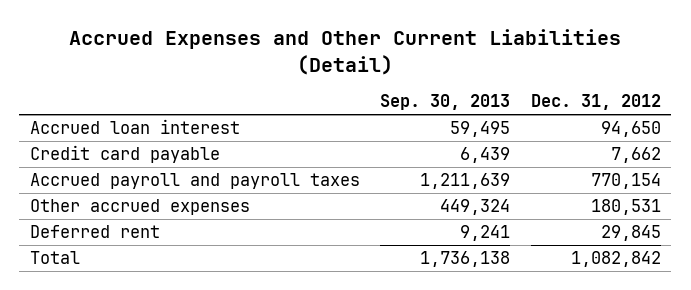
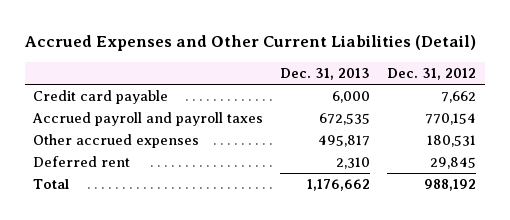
- | Sep. 30, 2013 | Dec. 31, 2012
+ | Dec. 31, 2013 | Dec. 31, 2012
- Accrued loan interest | 59,495 | 94,650
- Total | 1,736,138 | 1,082,842
+ Total | 1,176,662 | 988,192

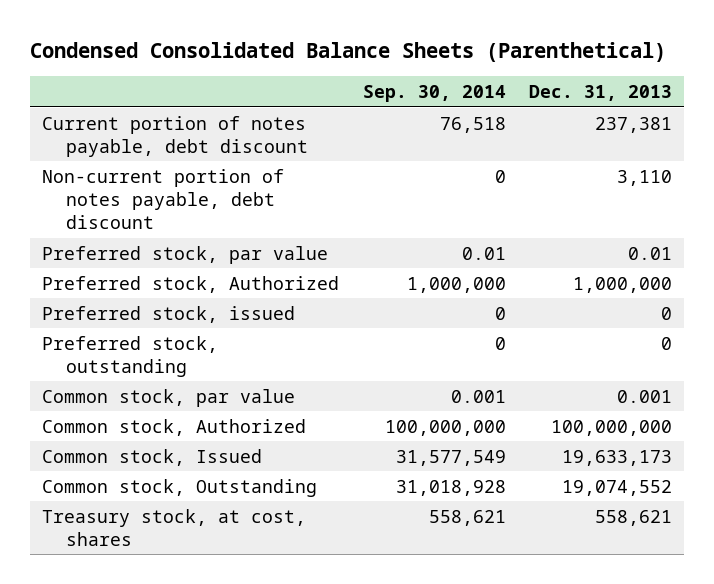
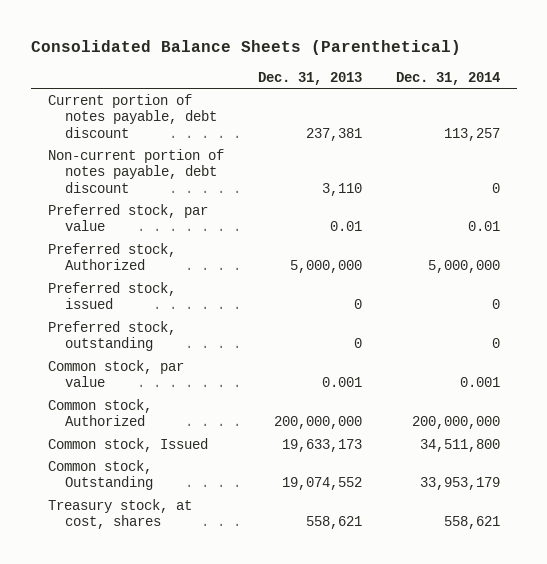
- Condensed Consolidated Balance Sheets (Parenthetical)
+ Consolidated Balance Sheets (Parenthetical)
- | Sep. 30, 2014 | Dec. 31, 2013
+ | Dec. 31, 2013 | Dec. 31, 2014
- Preferred stock, Authorized | 1,000,000 | 1,000,000
+ Preferred stock, Authorized | 5,000,000 | 5,000,000
- Common stock, Authorized | 100,000,000 | 100,000,000
+ Common stock, Authorized | 200,000,000 | 200,000,000

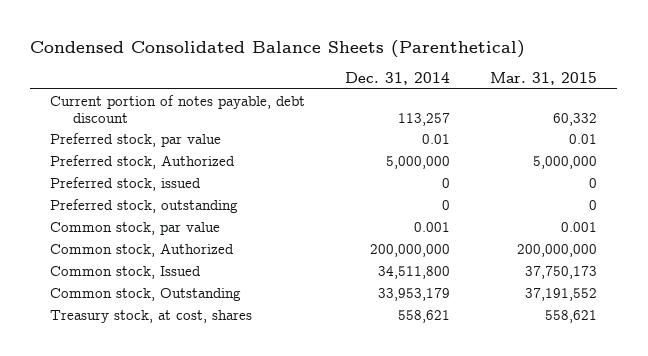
- Consolidated Balance Sheets (Parenthetical)
+ Condensed Consolidated Balance Sheets (Parenthetical)
- | Dec. 31, 2013 | Dec. 31, 2014
+ | Dec. 31, 2014 | Mar. 31, 2015
- Non-current portion of notes payable, debt discount | 3,110 | 0

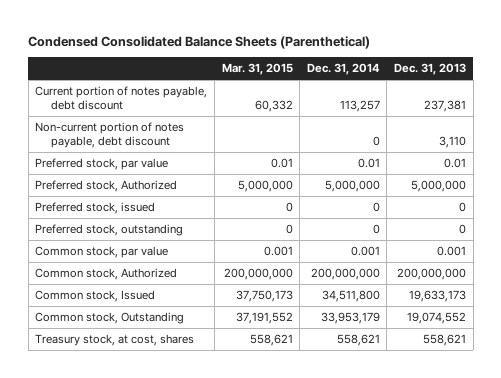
- | Dec. 31, 2014 | Mar. 31, 2015
+ | Mar. 31, 2015 | Dec. 31, 2014 | Dec. 31, 2013
+ Non-current portion of notes payable, debt discount | | 0 | 3,110

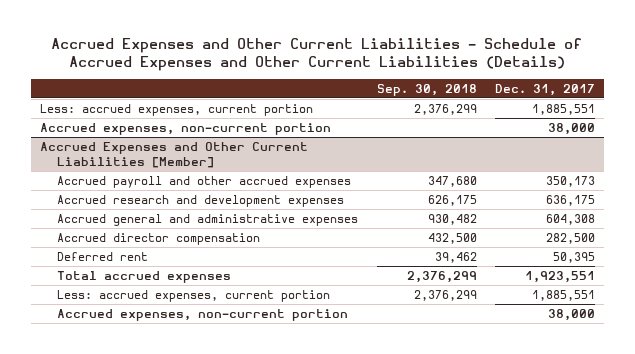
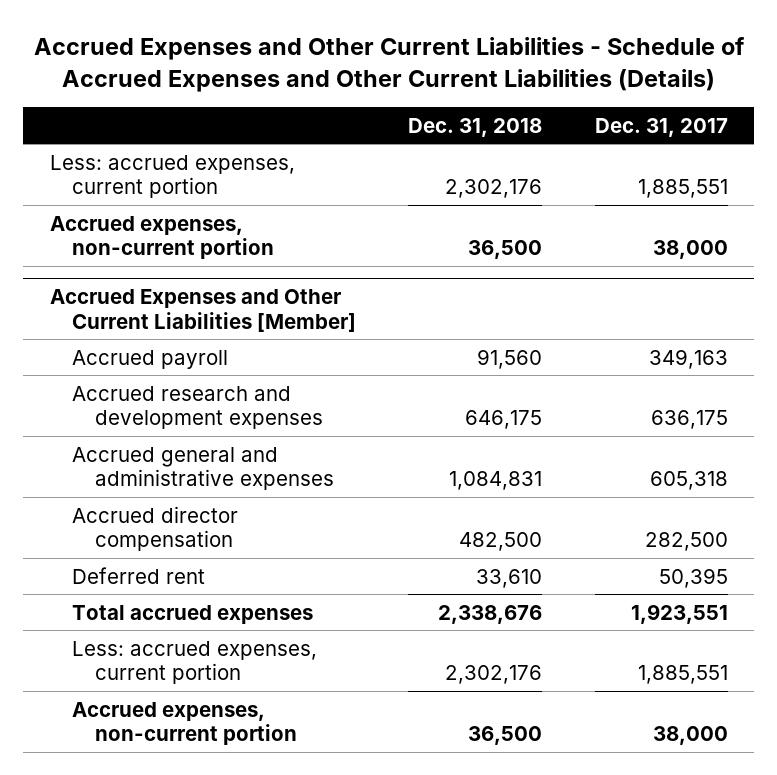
- | Sep. 30, 2018 | Dec. 31, 2017
+ | Dec. 31, 2018 | Dec. 31, 2017
@ Accrued Expenses and Other Current Liabilities [Member]
- Accrued payroll and other accrued expenses | 347,680 | 350,173
+ Accrued payroll | 91,560 | 349,163
- Accrued general and administrative expenses | 930,482 | 604,308
+ Accrued general and administrative expenses | 1,084,831 | 605,318

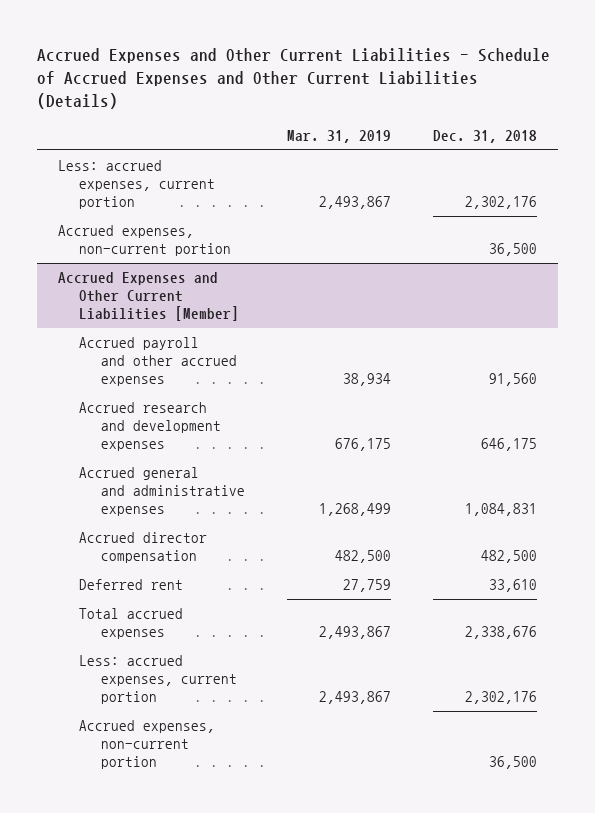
- | Dec. 31, 2018 | Dec. 31, 2017
+ | Mar. 31, 2019 | Dec. 31, 2018
@ Accrued Expenses and Other Current Liabilities [Member]
- Accrued payroll | 91,560 | 349,163
+ Accrued payroll and other accrued expenses | 38,934 | 91,560

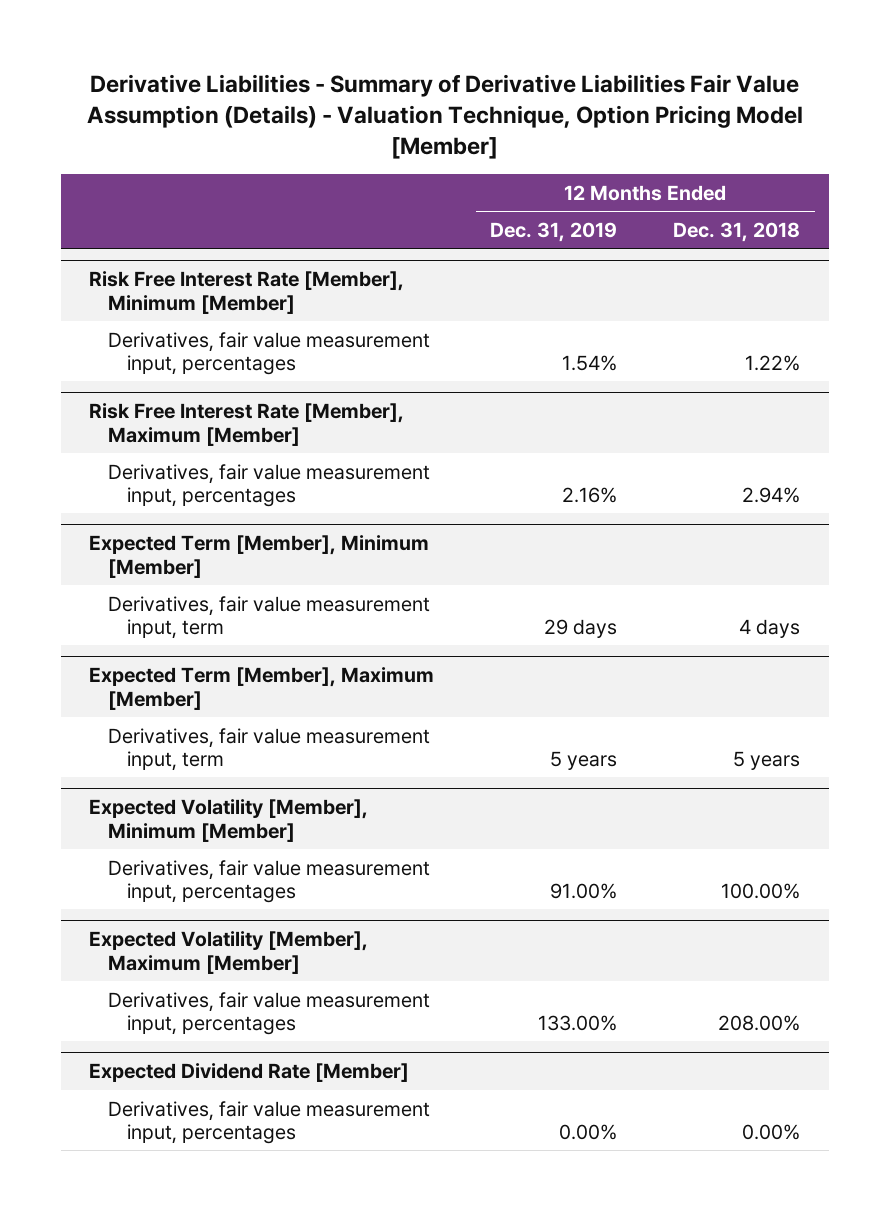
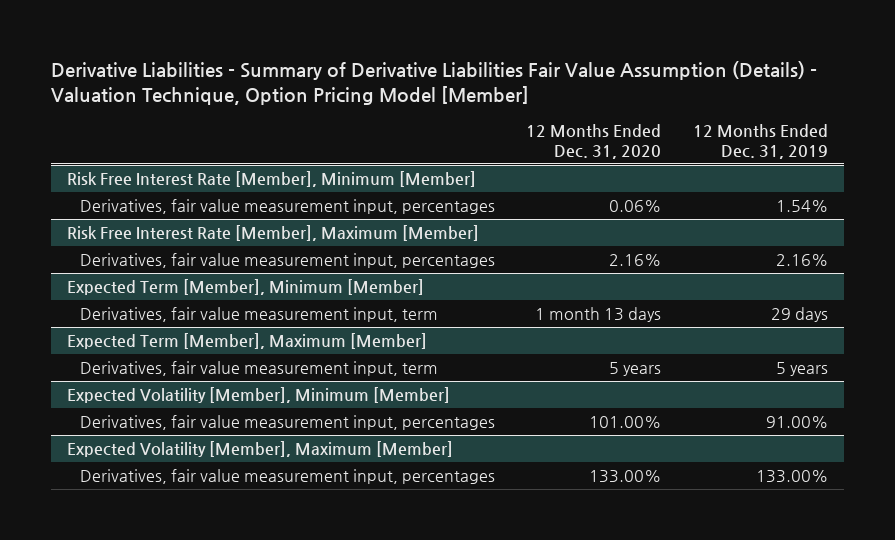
- | 12 Months Ended Dec. 31, 2019 | 12 Months Ended Dec. 31, 2018
+ | 12 Months Ended Dec. 31, 2020 | 12 Months Ended Dec. 31, 2019
- Expected Dividend Rate [Member]
- Derivatives, fair value measurement input, percentages | 0.00% | 0.00%

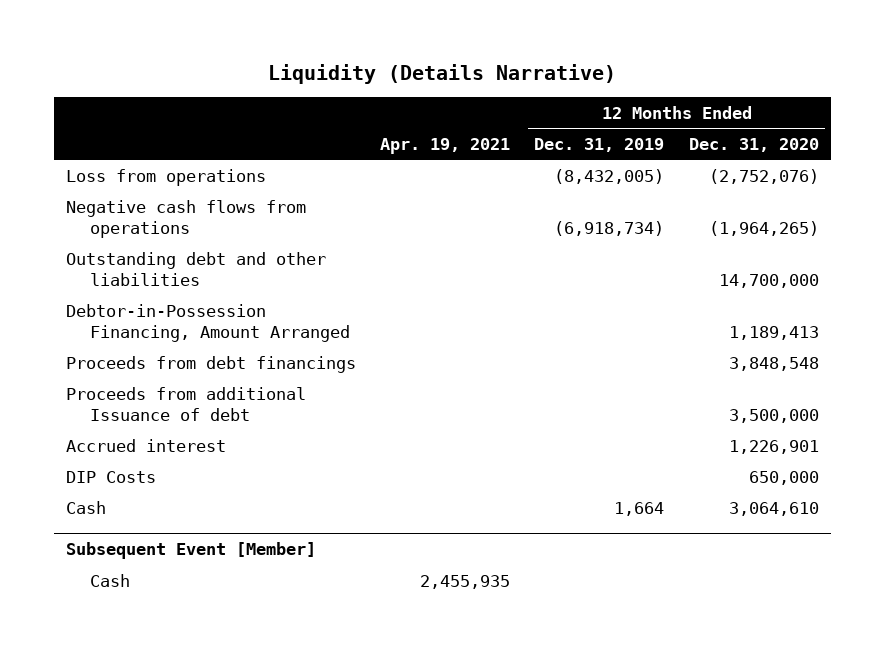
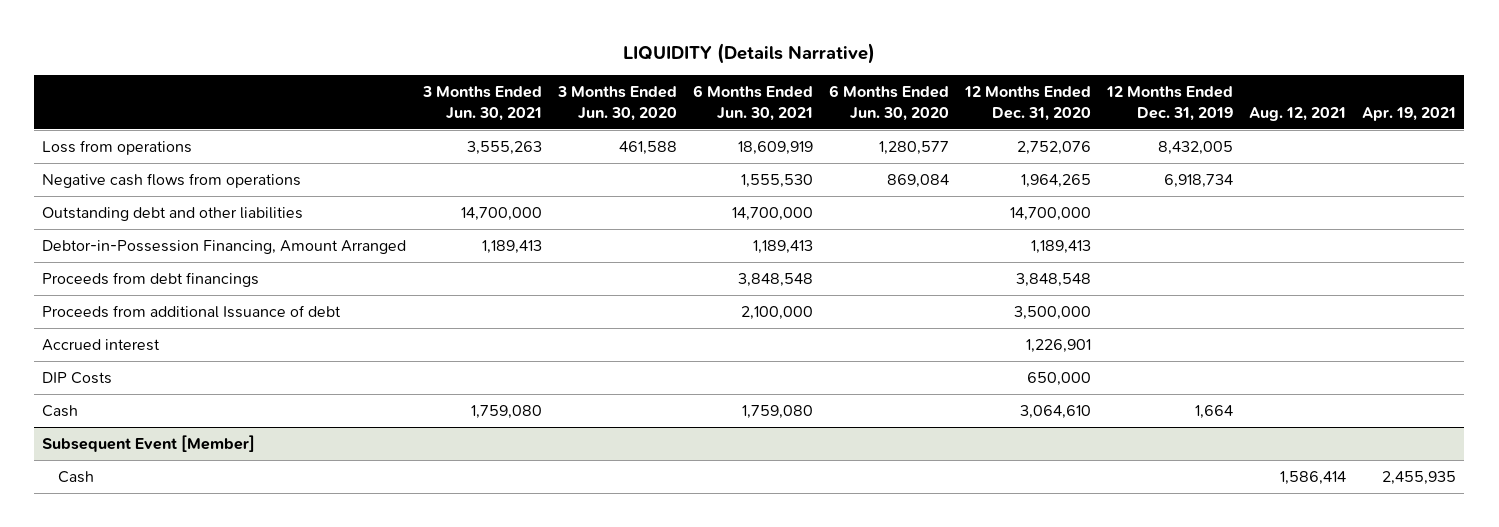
- Liquidity (Details Narrative)
+ LIQUIDITY (Details Narrative)
- | Apr. 19, 2021 | 12 Months Ended Dec. 31, 2019 | 12 Months Ended Dec. 31, 2020
+ | 3 Months Ended Jun. 30, 2021 | 3 Months Ended Jun. 30, 2020 | 6 Months Ended Jun. 30, 2021 | 6 Months Ended Jun. 30, 2020 | 12 Months Ended Dec. 31, 2020 | 12 Months Ended Dec. 31, 2019 | Aug. 12, 2021 | Apr. 19, 2021
- Loss from operations | | (8,432,005) | (2,752,076)
- Negative cash flows from operations | | (6,918,734) | (1,964,265)
+ Loss from operations | 3,555,263 | 461,588 | 18,609,919 | 1,280,577 | 2,752,076 | 8,432,005 | |
+ Negative cash flows from operations | | | 1,555,530 | 869,084 | 1,964,265 | 6,918,734 | |

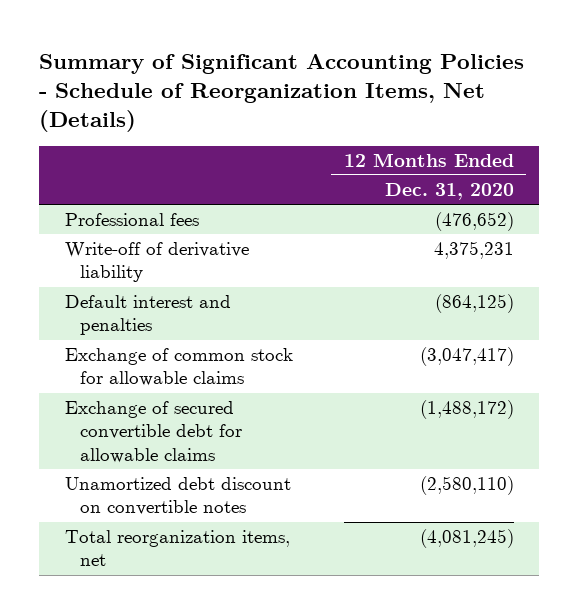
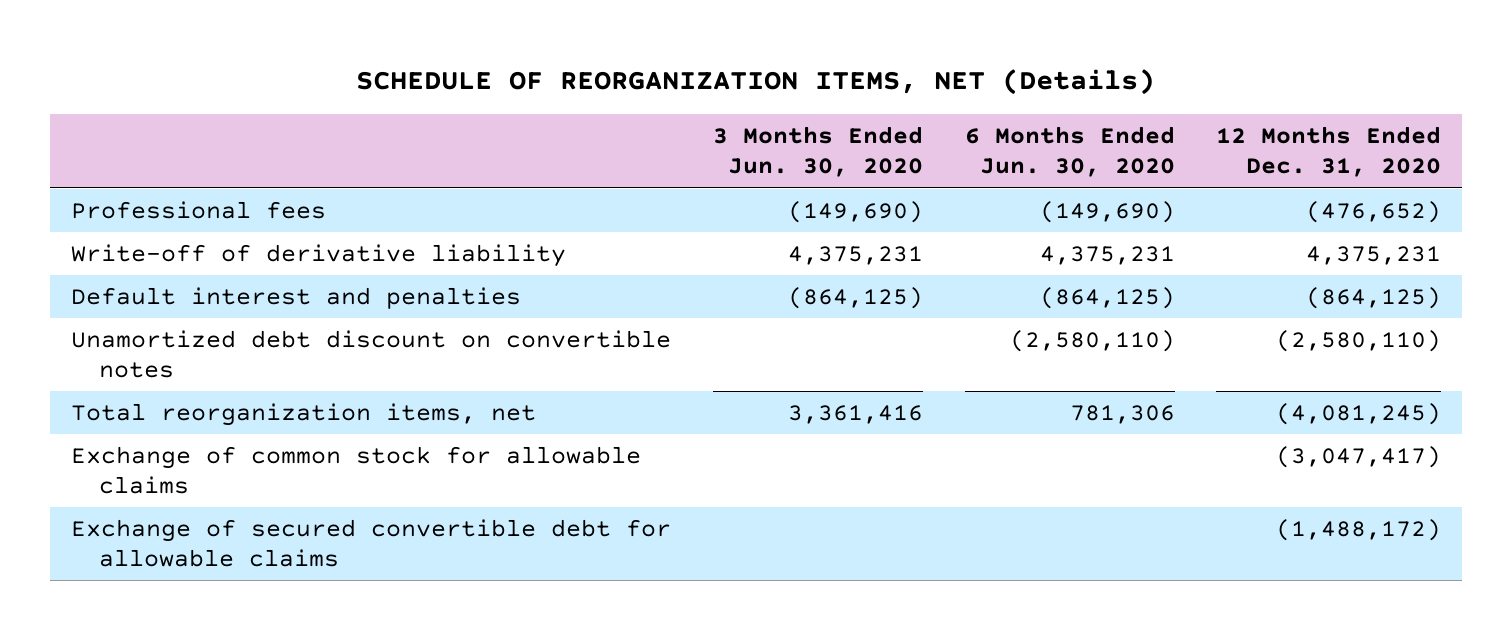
- Summary of Significant Accounting Policies - Schedule of Reorganization Items, Net (Details)
+ SCHEDULE OF REORGANIZATION ITEMS, NET (Details)
- | 12 Months Ended Dec. 31, 2020
+ | 3 Months Ended Jun. 30, 2020 | 6 Months Ended Jun. 30, 2020 | 12 Months Ended Dec. 31, 2020
moved down: Exchange of common stock for allowable claims | | | (3,047,417)
moved down: Exchange of secured convertible debt for allowable claims | | | (1,488,172)

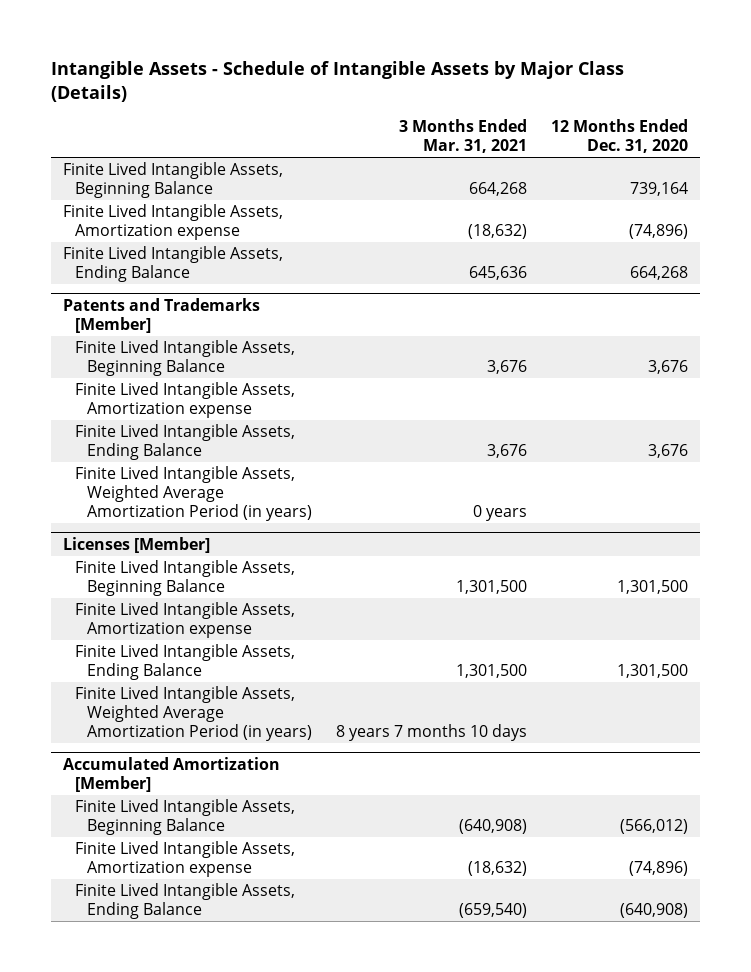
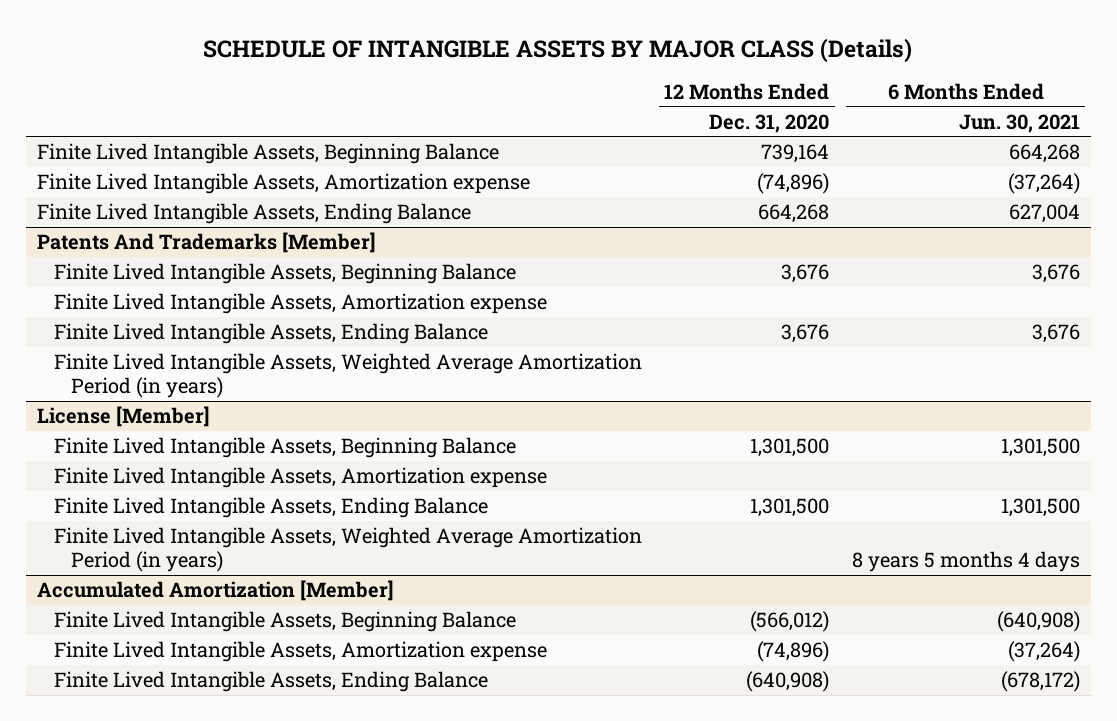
- Intangible Assets - Schedule of Intangible Assets by Major Class (Details)
+ SCHEDULE OF INTANGIBLE ASSETS BY MAJOR CLASS (Details)
- | 3 Months Ended Mar. 31, 2021 | 12 Months Ended Dec. 31, 2020
+ | 12 Months Ended Dec. 31, 2020 | 6 Months Ended Jun. 30, 2021
- Patents and Trademarks [Member]
+ Patents And Trademarks [Member]
- Licenses [Member]
+ License [Member]

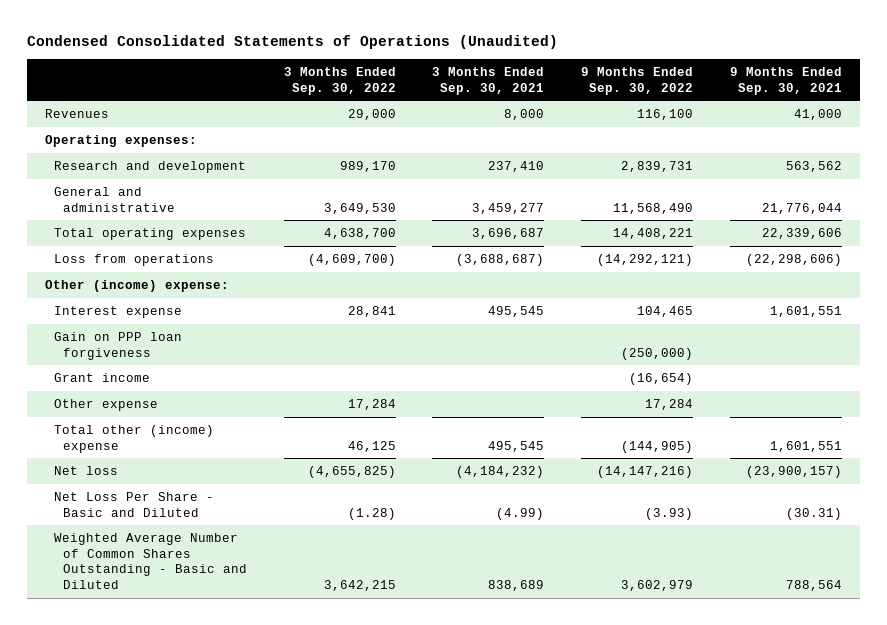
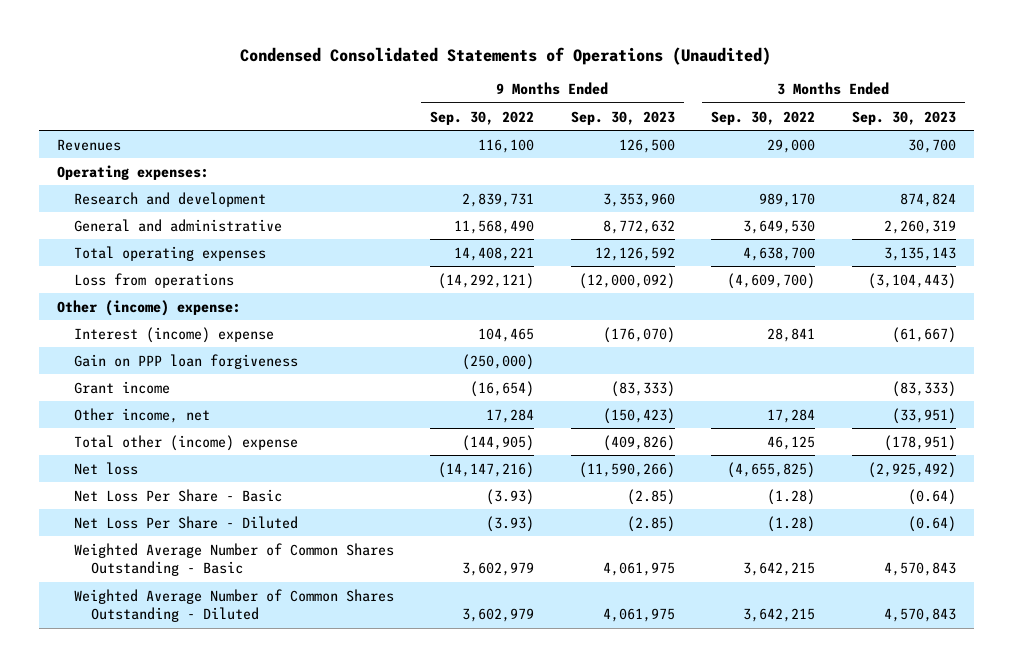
- | 3 Months Ended Sep. 30, 2022 | 3 Months Ended Sep. 30, 2021 | 9 Months Ended Sep. 30, 2022 | 9 Months Ended Sep. 30, 2021
+ | 9 Months Ended Sep. 30, 2022 | 9 Months Ended Sep. 30, 2023 | 3 Months Ended Sep. 30, 2022 | 3 Months Ended Sep. 30, 2023
- Interest expense | 28,841 | 495,545 | 104,465 | 1,601,551
+ Interest (income) expense | 104,465 | (176,070) | 28,841 | (61,667)
- Other expense | 17,284 | | 17,284 |
+ Other income, net | 17,284 | (150,423) | 17,284 | (33,951)
- Net Loss Per Share - Basic and Diluted | (1.28) | (4.99) | (3.93) | (30.31)
- Weighted Average Number of Common Shares Outstanding - Basic and Diluted | 3,642,215 | 838,689 | 3,602,979 | 788,564
+ Net Loss Per Share - Basic | (3.93) | (2.85) | (1.28) | (0.64)
+ Net Loss Per Share - Diluted | (3.93) | (2.85) | (1.28) | (0.64)
+ Weighted Average Number of Common Shares Outstanding - Basic | 3,602,979 | 4,061,975 | 3,642,215 | 4,570,843
+ Weighted Average Number of Common Shares Outstanding - Diluted | 3,602,979 | 4,061,975 | 3,642,215 | 4,570,843

